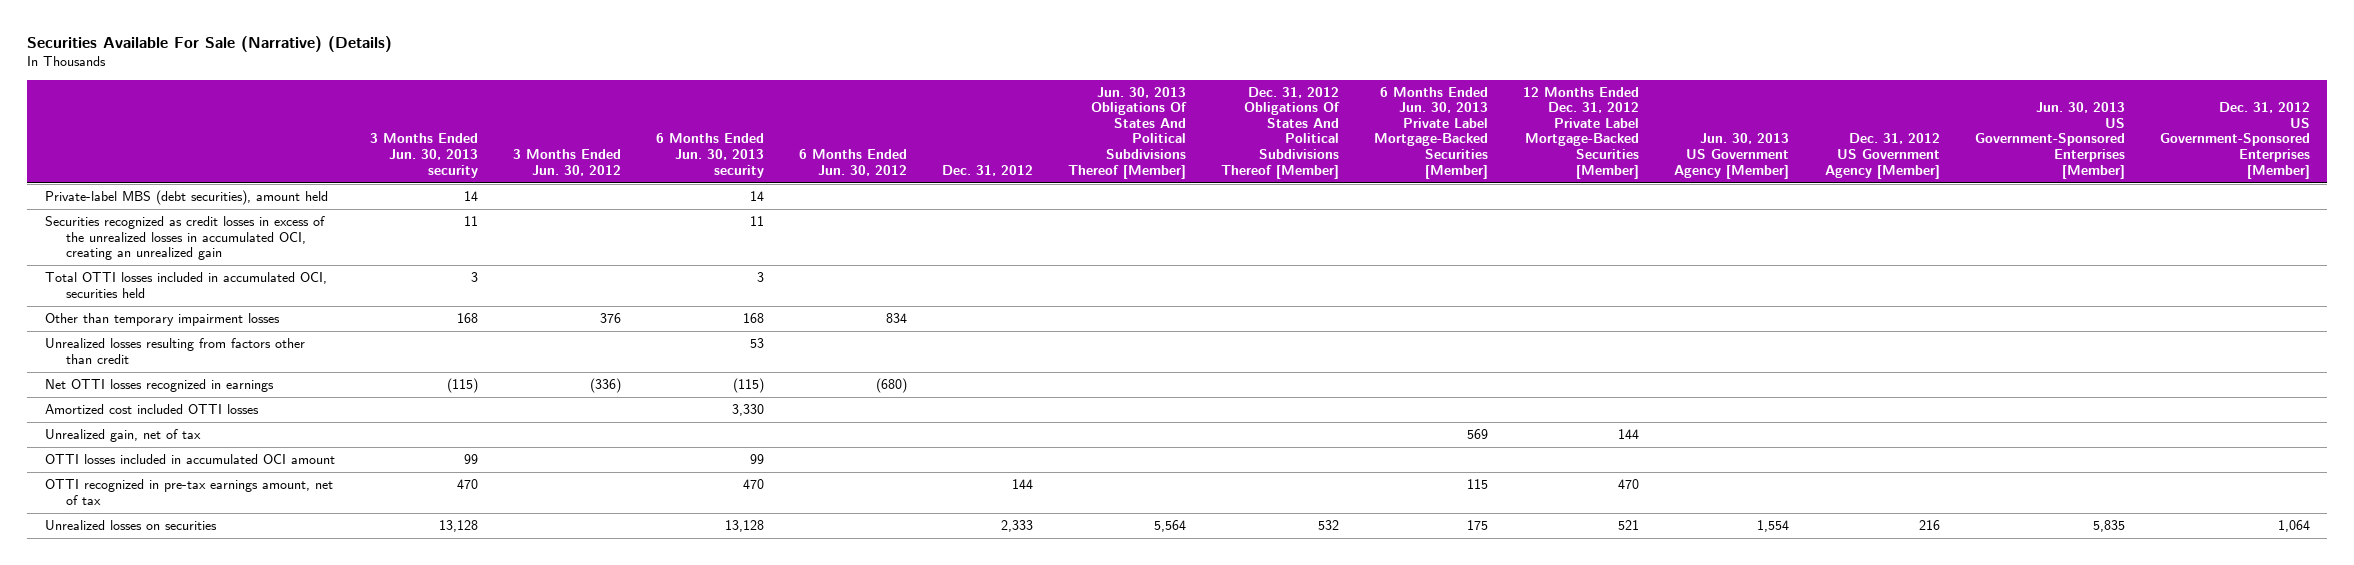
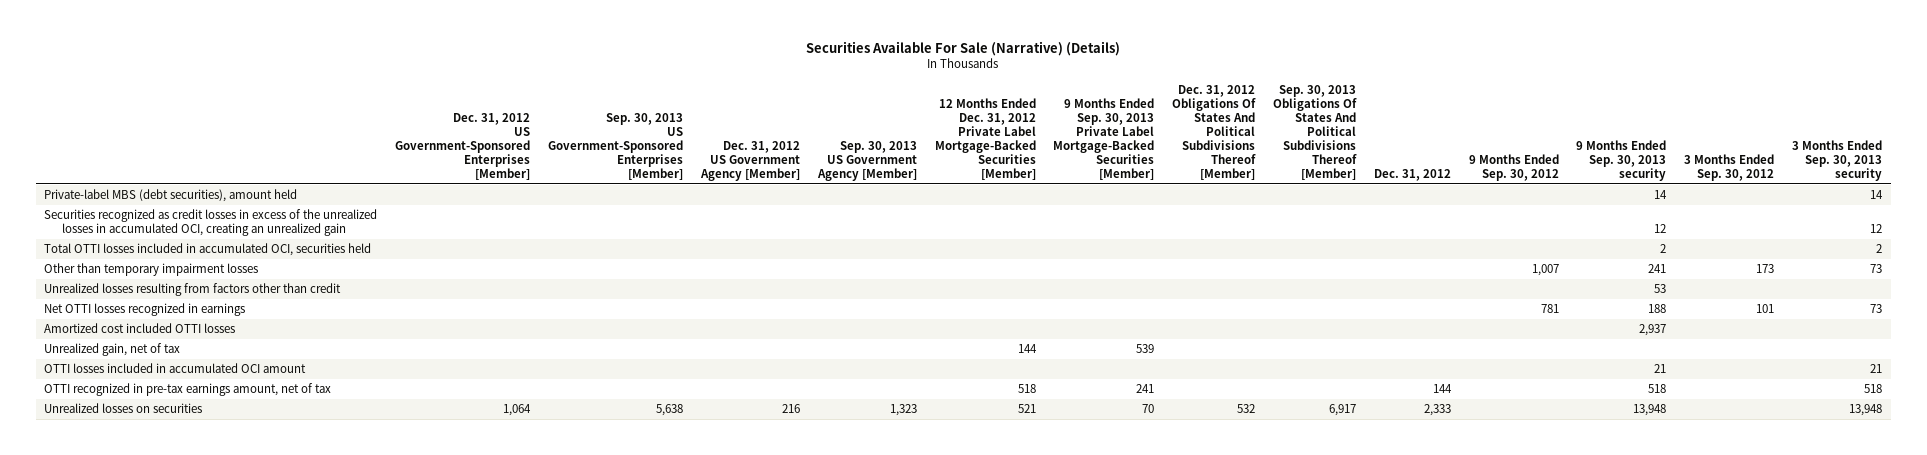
- | 3 Months Ended Jun. 30, 2013 security | 3 Months Ended Jun. 30, 2012 | 6 Months Ended Jun. 30, 2013 security | 6 Months Ended Jun. 30, 2012 | Dec. 31, 2012 | Jun. 30, 2013 Obligations Of States And Political Subdivisions Thereof [Member] | Dec. 31, 2012 Obligations Of States And Political Subdivisions Thereof [Member] | 6 Months Ended Jun. 30, 2013 Private Label Mortgage-Backed Securities [Member] | 12 Months Ended Dec. 31, 2012 Private Label Mortgage-Backed Securities [Member] | Jun. 30, 2013 US Government Agency [Member] | Dec. 31, 2012 US Government Agency [Member] | Jun. 30, 2013 US Government-Sponsored Enterprises [Member] | Dec. 31, 2012 US Government-Sponsored Enterprises [Member]
+ | Dec. 31, 2012 US Government-Sponsored Enterprises [Member] | Sep. 30, 2013 US Government-Sponsored Enterprises [Member] | Dec. 31, 2012 US Government Agency [Member] | Sep. 30, 2013 US Government Agency [Member] | 12 Months Ended Dec. 31, 2012 Private Label Mortgage-Backed Securities [Member] | 9 Months Ended Sep. 30, 2013 Private Label Mortgage-Backed Securities [Member] | Dec. 31, 2012 Obligations Of States And Political Subdivisions Thereof [Member] | Sep. 30, 2013 Obligations Of States And Political Subdivisions Thereof [Member] | Dec. 31, 2012 | 9 Months Ended Sep. 30, 2012 | 9 Months Ended Sep. 30, 2013 security | 3 Months Ended Sep. 30, 2012 | 3 Months Ended Sep. 30, 2013 security
- OTTI recognized in pre-tax earnings amount, net of tax | 470 | | 470 | | 144 | | | 115 | 470 | | | |
+ OTTI recognized in pre-tax earnings amount, net of tax | | | | | 518 | 241 | | | 144 | | 518 | | 518

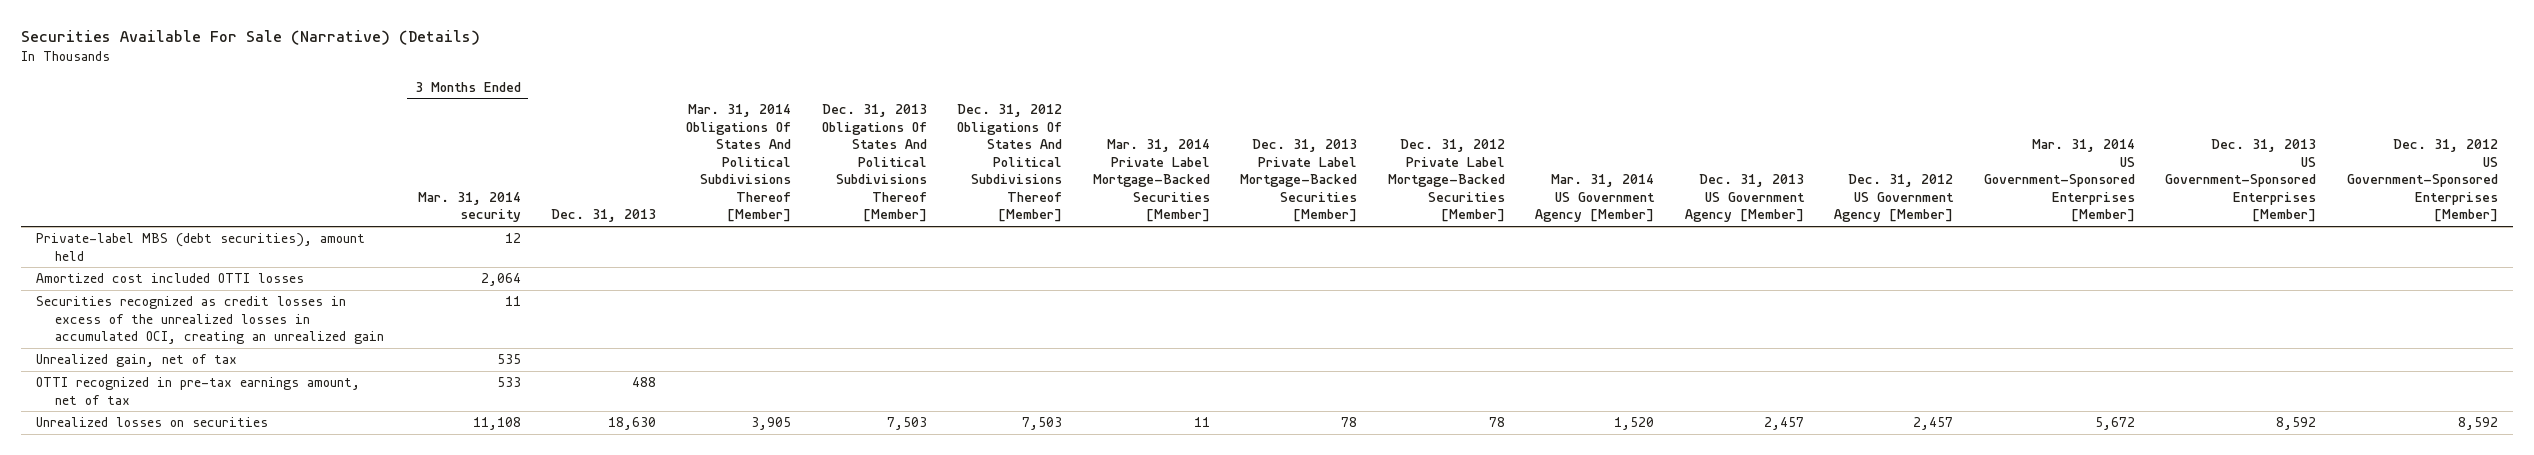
- | Dec. 31, 2012 US Government-Sponsored Enterprises [Member] | Sep. 30, 2013 US Government-Sponsored Enterprises [Member] | Dec. 31, 2012 US Government Agency [Member] | Sep. 30, 2013 US Government Agency [Member] | 12 Months Ended Dec. 31, 2012 Private Label Mortgage-Backed Securities [Member] | 9 Months Ended Sep. 30, 2013 Private Label Mortgage-Backed Securities [Member] | Dec. 31, 2012 Obligations Of States And Political Subdivisions Thereof [Member] | Sep. 30, 2013 Obligations Of States And Political Subdivisions Thereof [Member] | Dec. 31, 2012 | 9 Months Ended Sep. 30, 2012 | 9 Months Ended Sep. 30, 2013 security | 3 Months Ended Sep. 30, 2012 | 3 Months Ended Sep. 30, 2013 security
+ | 3 Months Ended Mar. 31, 2014 security | Dec. 31, 2013 | Mar. 31, 2014 Obligations Of States And Political Subdivisions Thereof [Member] | Dec. 31, 2013 Obligations Of States And Political Subdivisions Thereof [Member] | Dec. 31, 2012 Obligations Of States And Political Subdivisions Thereof [Member] | Mar. 31, 2014 Private Label Mortgage-Backed Securities [Member] | Dec. 31, 2013 Private Label Mortgage-Backed Securities [Member] | Dec. 31, 2012 Private Label Mortgage-Backed Securities [Member] | Mar. 31, 2014 US Government Agency [Member] | Dec. 31, 2013 US Government Agency [Member] | Dec. 31, 2012 US Government Agency [Member] | Mar. 31, 2014 US Government-Sponsored Enterprises [Member] | Dec. 31, 2013 US Government-Sponsored Enterprises [Member] | Dec. 31, 2012 US Government-Sponsored Enterprises [Member]
- Total OTTI losses included in accumulated OCI, securities held | | | | | | | | | | | 2 | | 2
- Other than temporary impairment losses | | | | | | | | | | 1,007 | 241 | 173 | 73
- Unrealized losses resulting from factors other than credit | | | | | | | | | | | 53 | |
- Net OTTI losses recognized in earnings | | | | | | | | | | 781 | 188 | 101 | 73
moved down: Securities recognized as credit losses in excess of the unrealized losses in accumulated OCI, creating an unrealized gain | 11 | | | | | | | | | | | | |
- OTTI losses included in accumulated OCI amount | | | | | | | | | | | 21 | | 21
- Unrealized losses on securities | 1,064 | 5,638 | 216 | 1,323 | 521 | 70 | 532 | 6,917 | 2,333 | | 13,948 | | 13,948
+ Unrealized losses on securities | 11,108 | 18,630 | 3,905 | 7,503 | 7,503 | 11 | 78 | 78 | 1,520 | 2,457 | 2,457 | 5,672 | 8,592 | 8,592

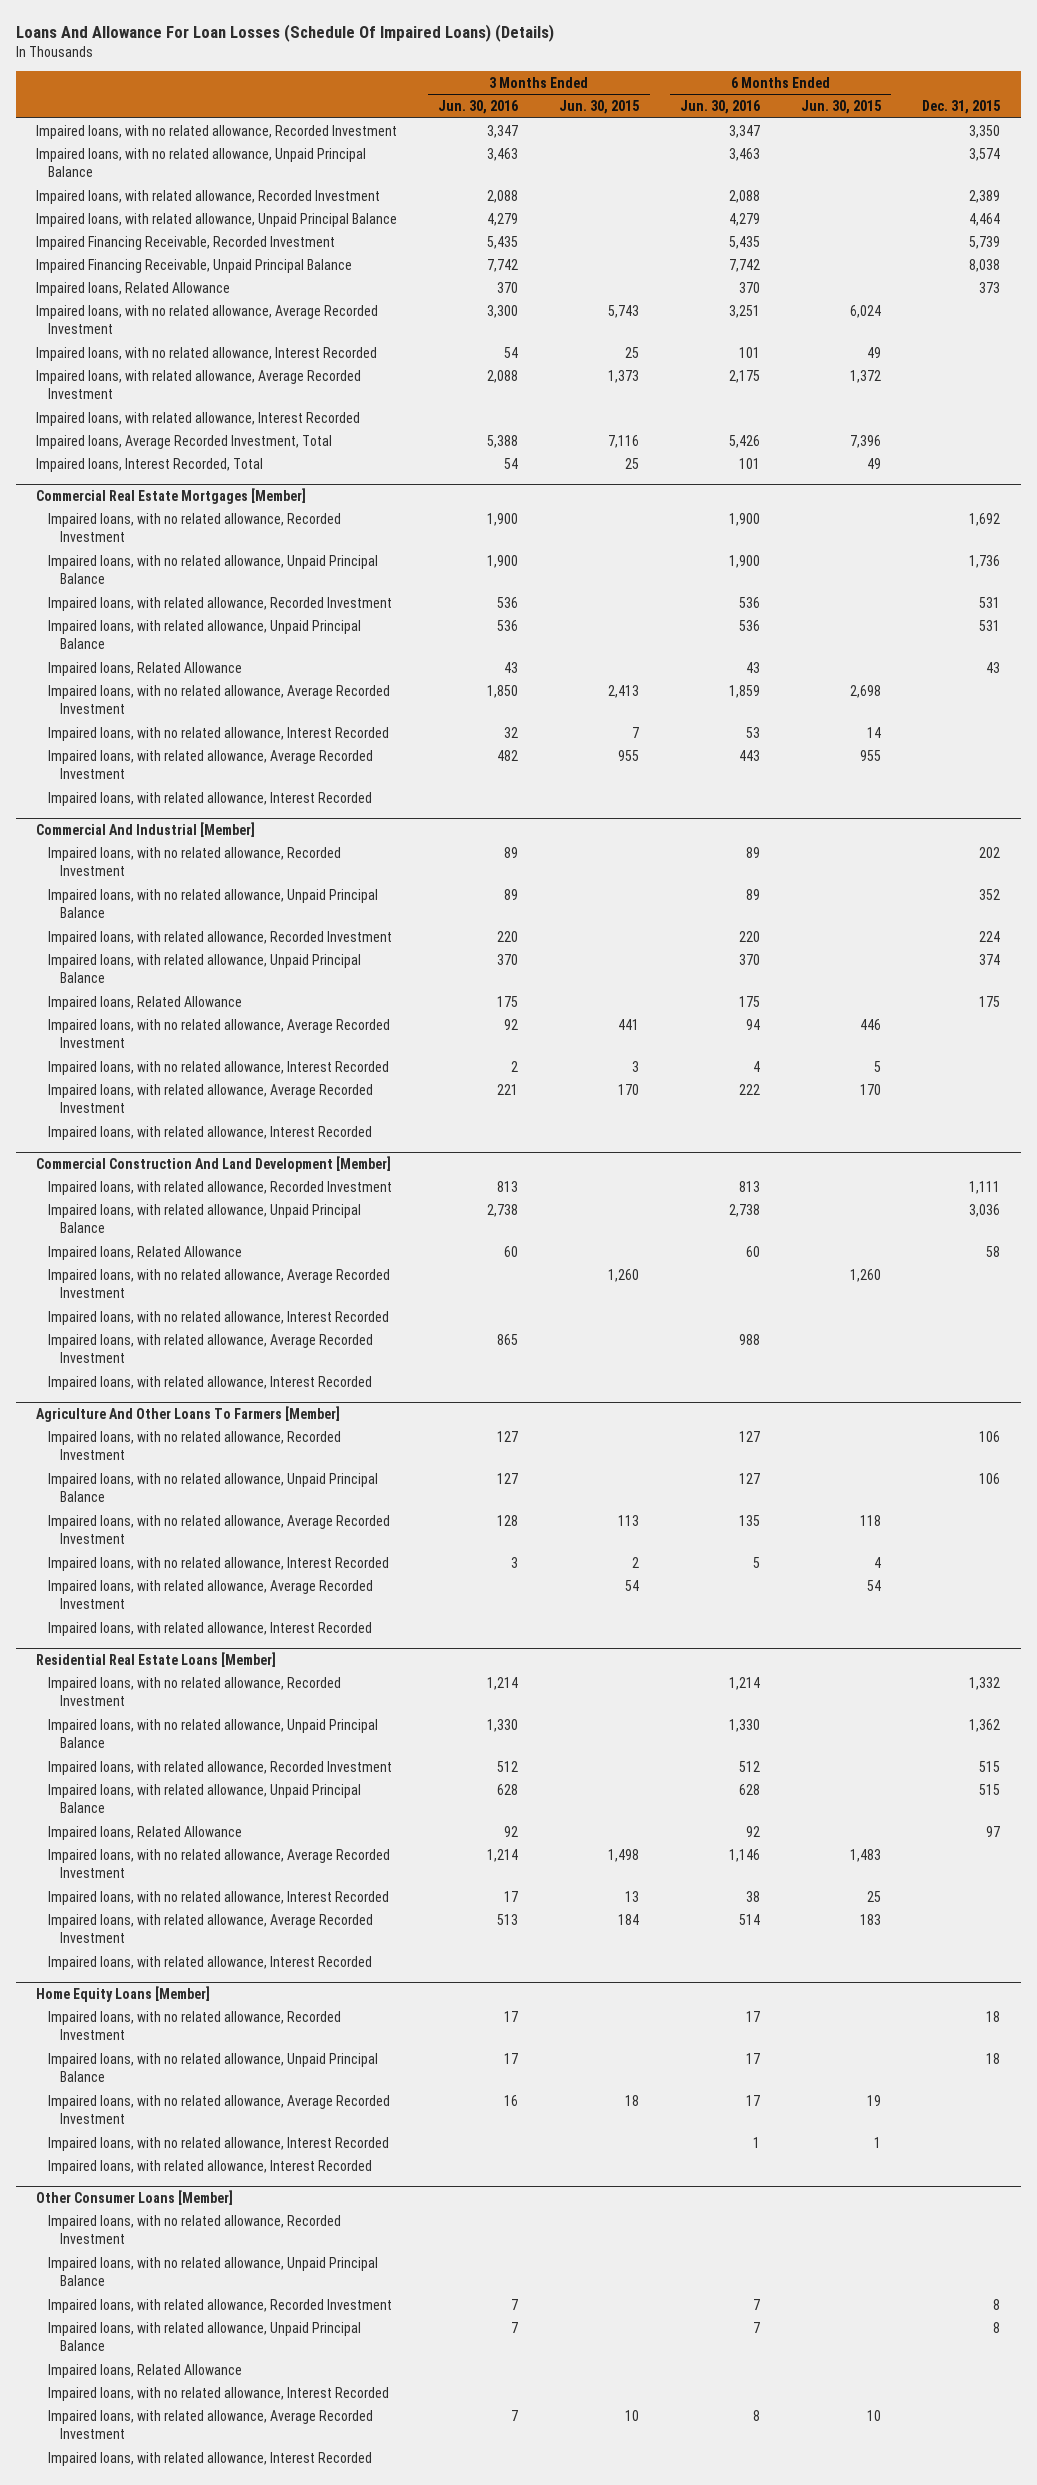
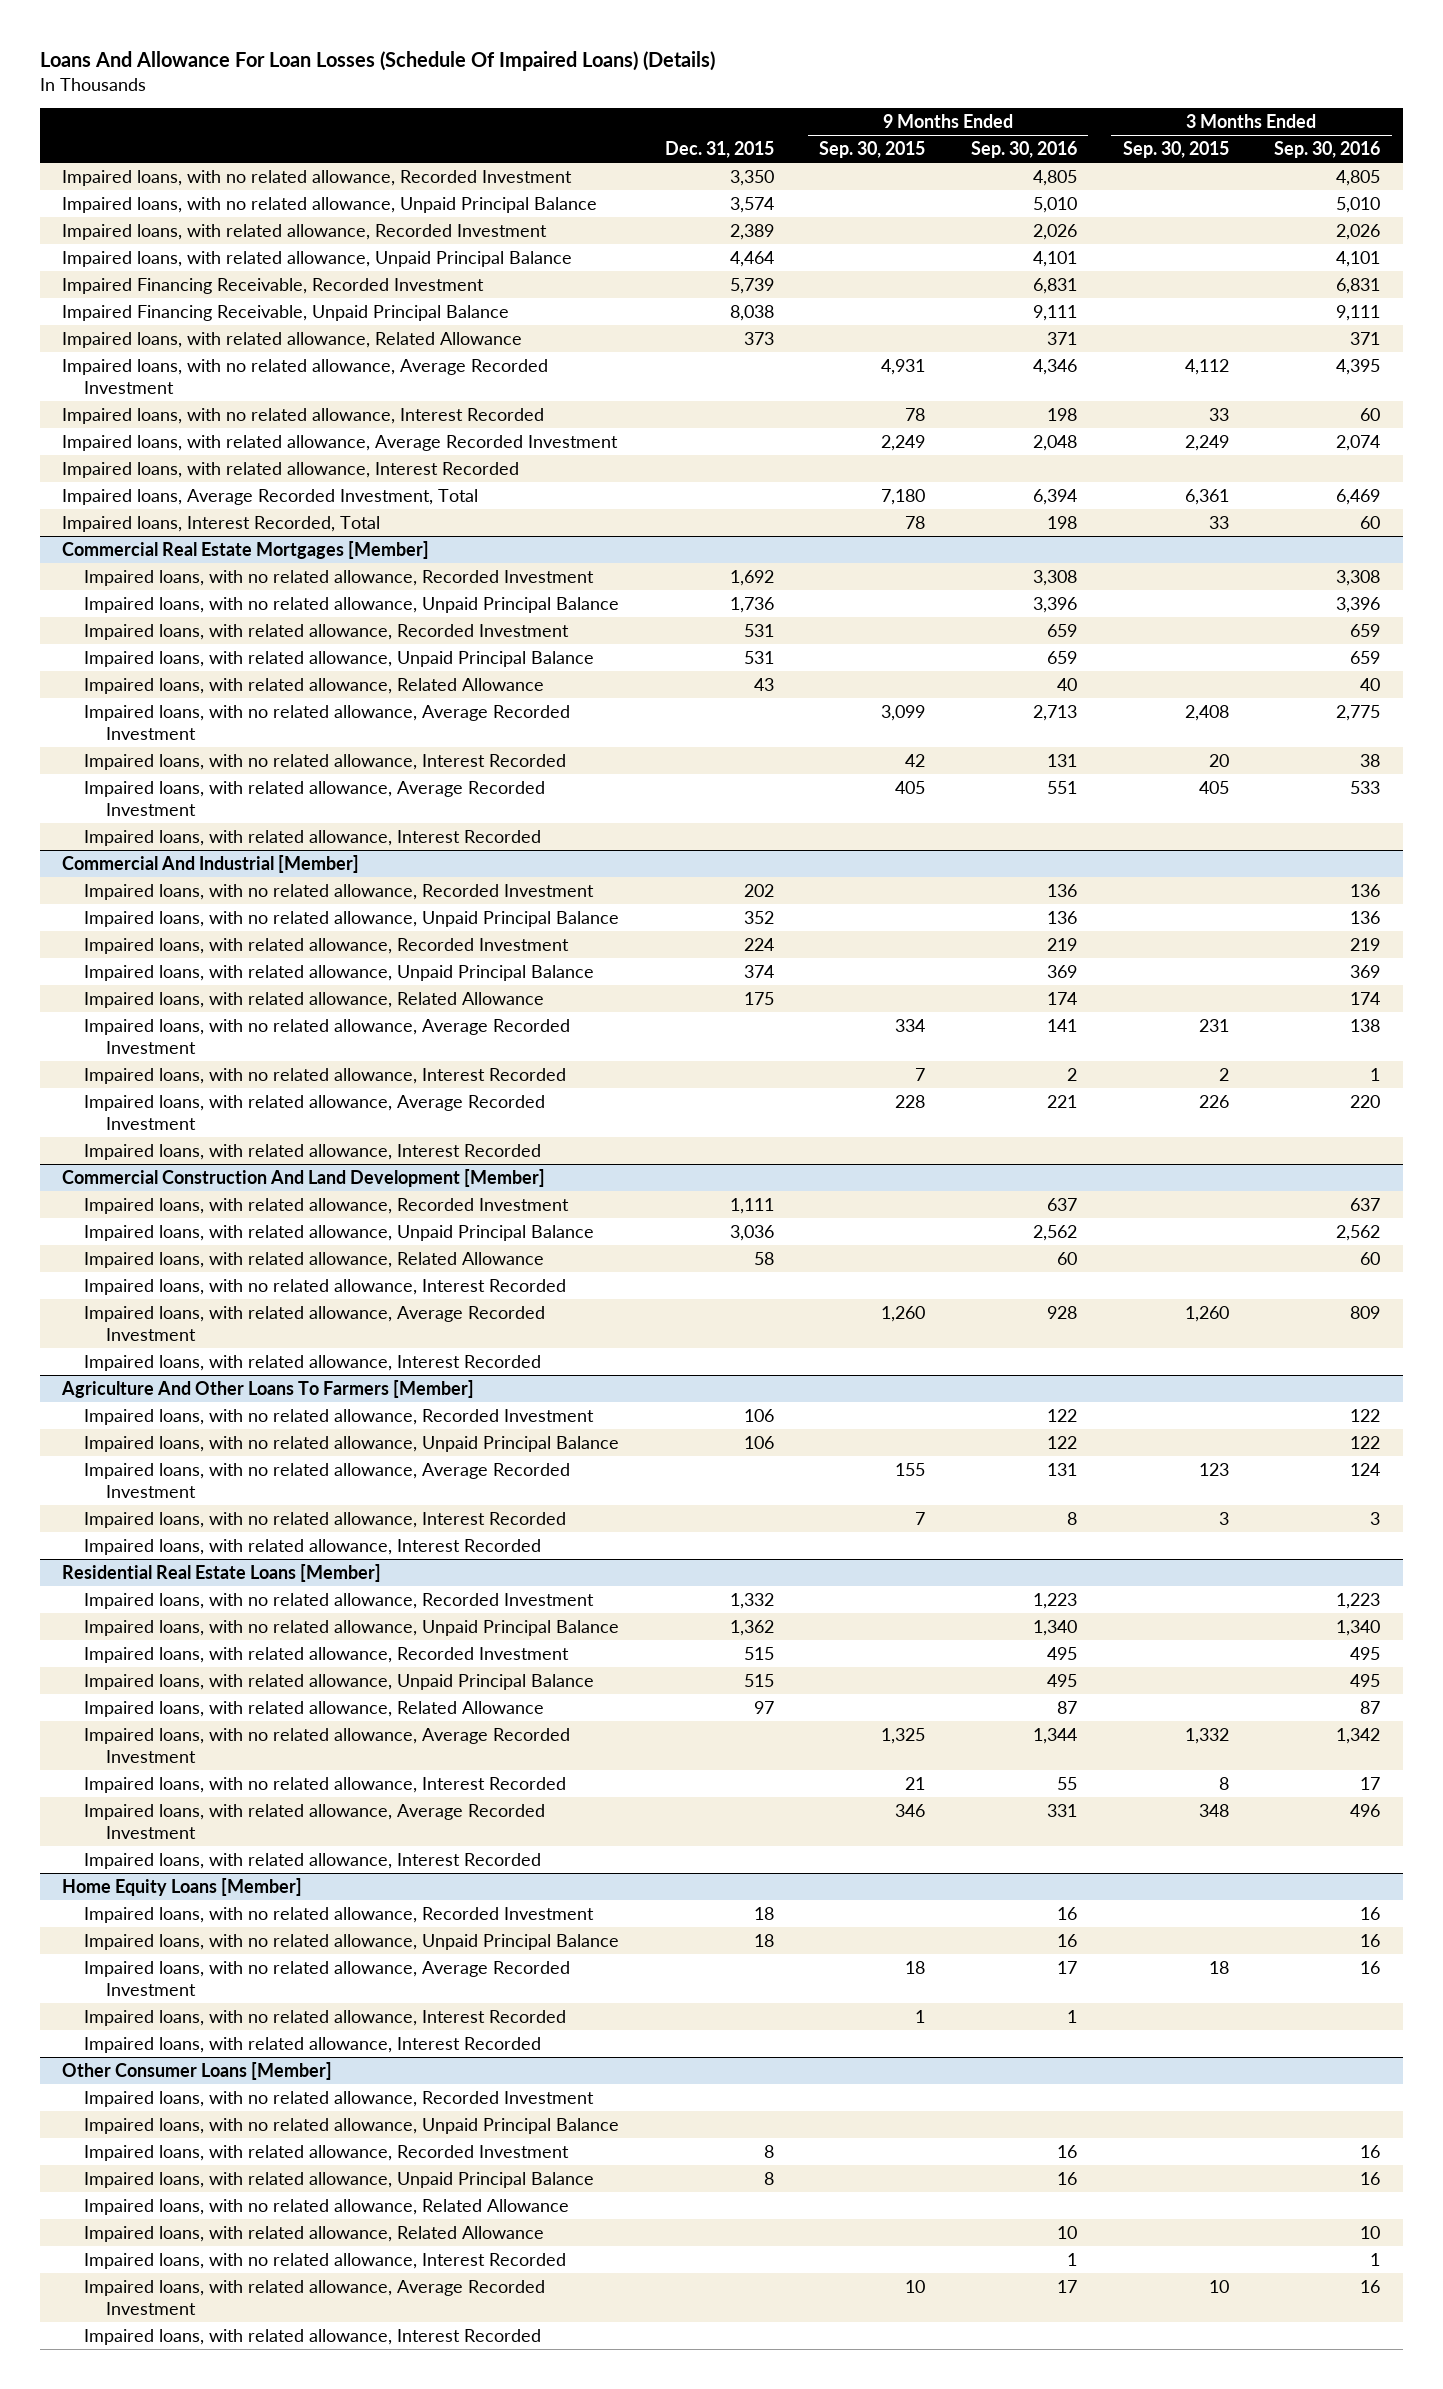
- | 3 Months Ended Jun. 30, 2016 | 3 Months Ended Jun. 30, 2015 | 6 Months Ended Jun. 30, 2016 | 6 Months Ended Jun. 30, 2015 | Dec. 31, 2015
+ | Dec. 31, 2015 | 9 Months Ended Sep. 30, 2015 | 9 Months Ended Sep. 30, 2016 | 3 Months Ended Sep. 30, 2015 | 3 Months Ended Sep. 30, 2016
- Impaired loans, Related Allowance | 370 | | 370 | | 373
+ Impaired loans, with related allowance, Related Allowance | 373 | | 371 | | 371
@ Commercial Real Estate Mortgages [Member]
- Impaired loans, Related Allowance | 43 | | 43 | | 43
+ Impaired loans, with related allowance, Related Allowance | 43 | | 40 | | 40
@ Commercial And Industrial [Member]
- Impaired loans, Related Allowance | 175 | | 175 | | 175
+ Impaired loans, with related allowance, Related Allowance | 175 | | 174 | | 174
@ Commercial Construction And Land Development [Member]
- Impaired loans, Related Allowance | 60 | | 60 | | 58
- Impaired loans, with no related allowance, Average Recorded Investment | | 1,260 | | 1,260 |
+ Impaired loans, with related allowance, Related Allowance | 58 | | 60 | | 60
@ Agriculture And Other Loans To Farmers [Member]
- Impaired loans, with related allowance, Average Recorded Investment | | 54 | | 54 |
@ Residential Real Estate Loans [Member]
- Impaired loans, Related Allowance | 92 | | 92 | | 97
+ Impaired loans, with related allowance, Related Allowance | 97 | | 87 | | 87
@ Other Consumer Loans [Member]
- Impaired loans, Related Allowance
+ Impaired loans, with no related allowance, Related Allowance
+ Impaired loans, with related allowance, Related Allowance | | | 10 | | 10

